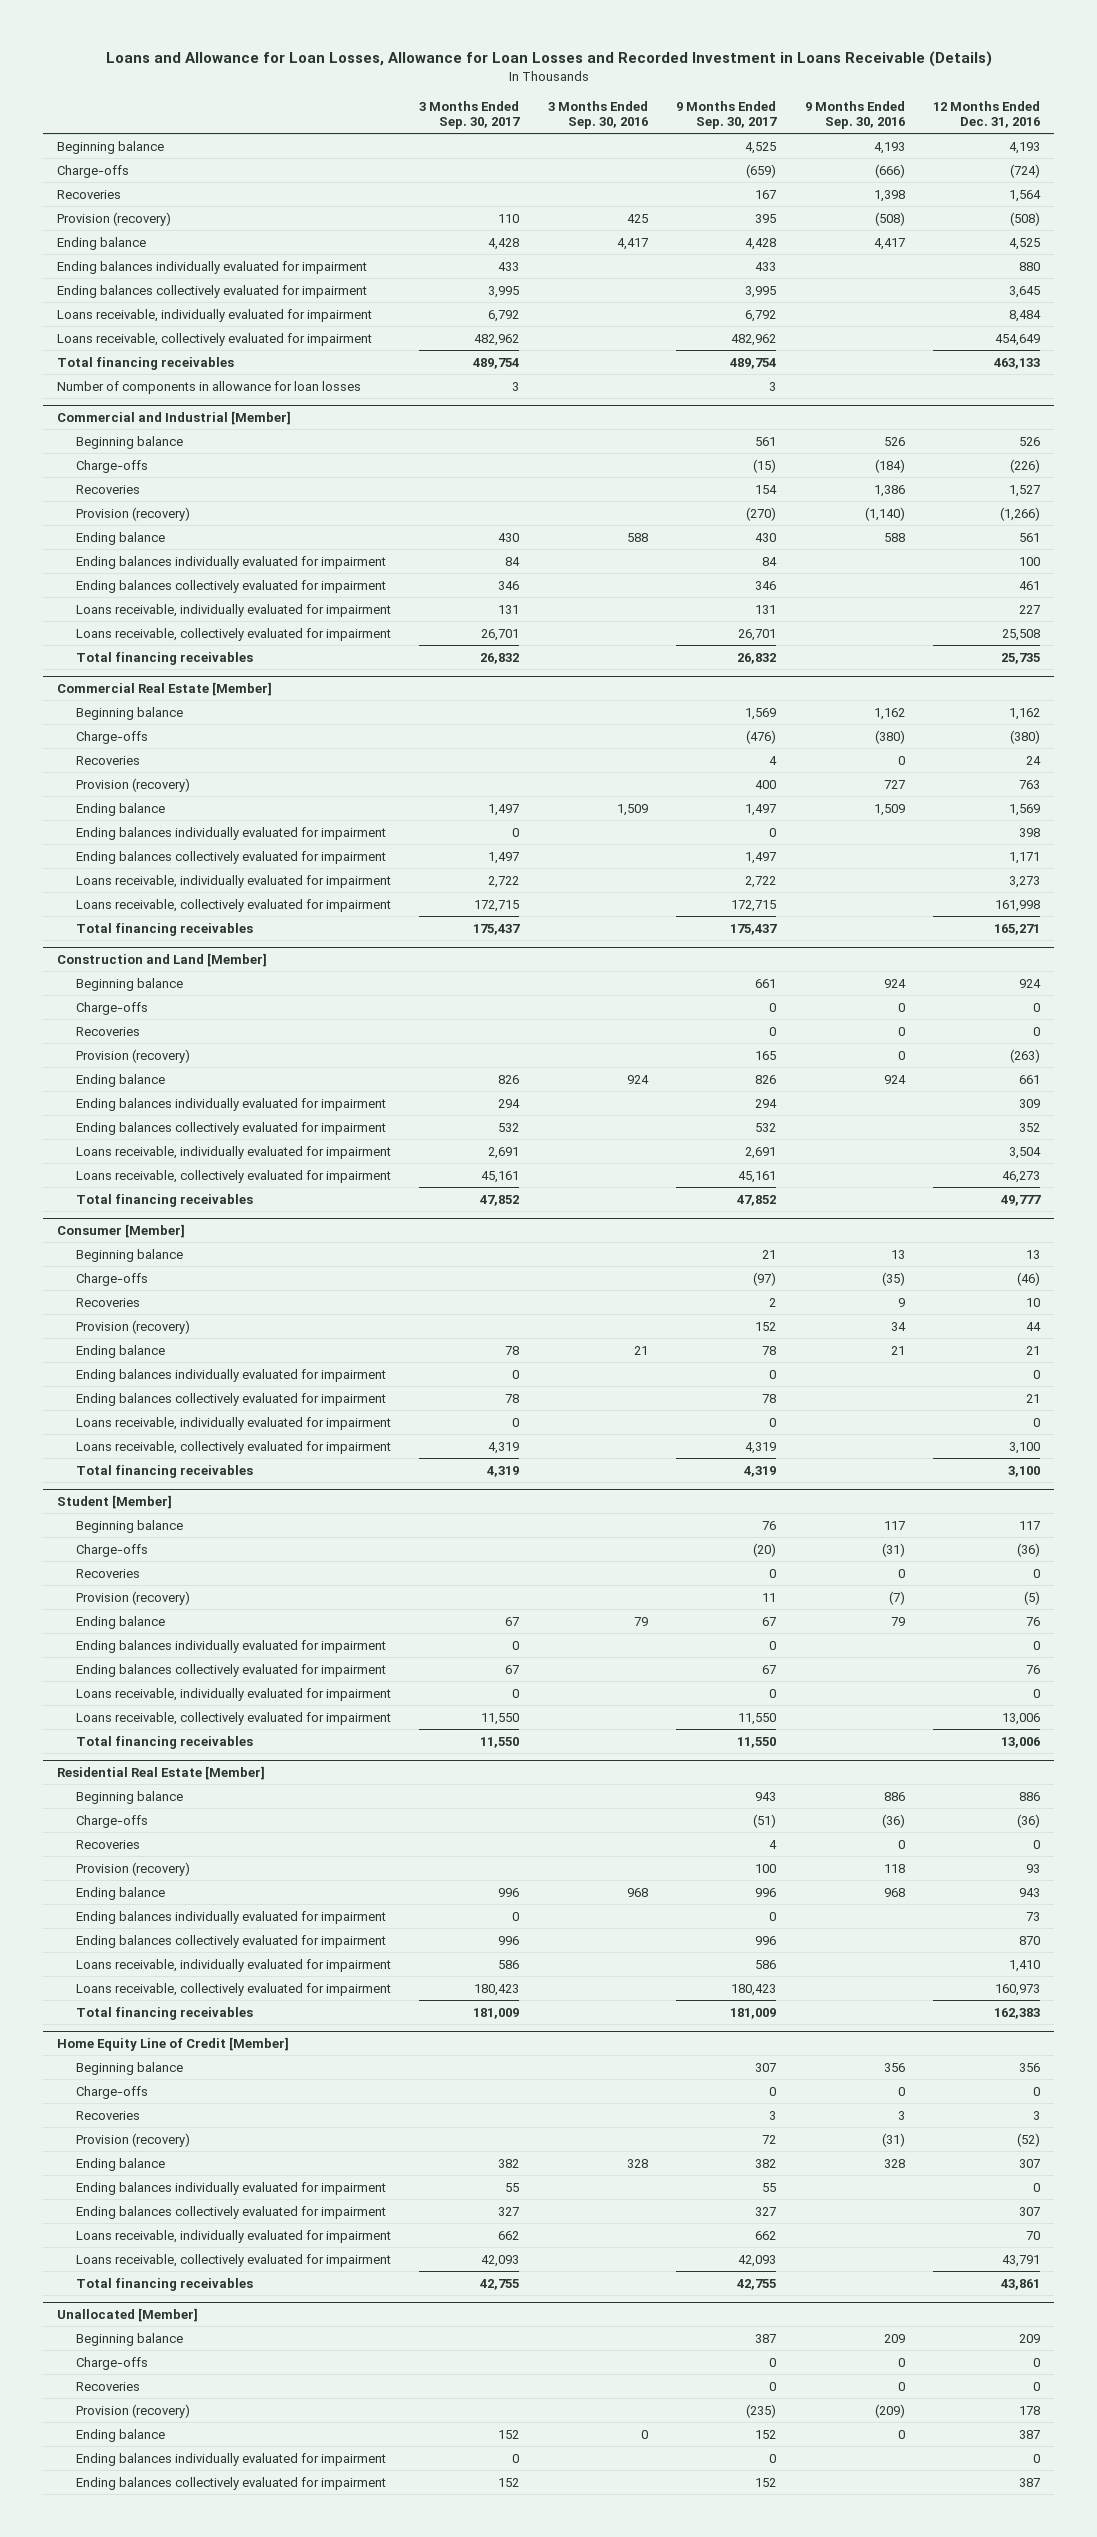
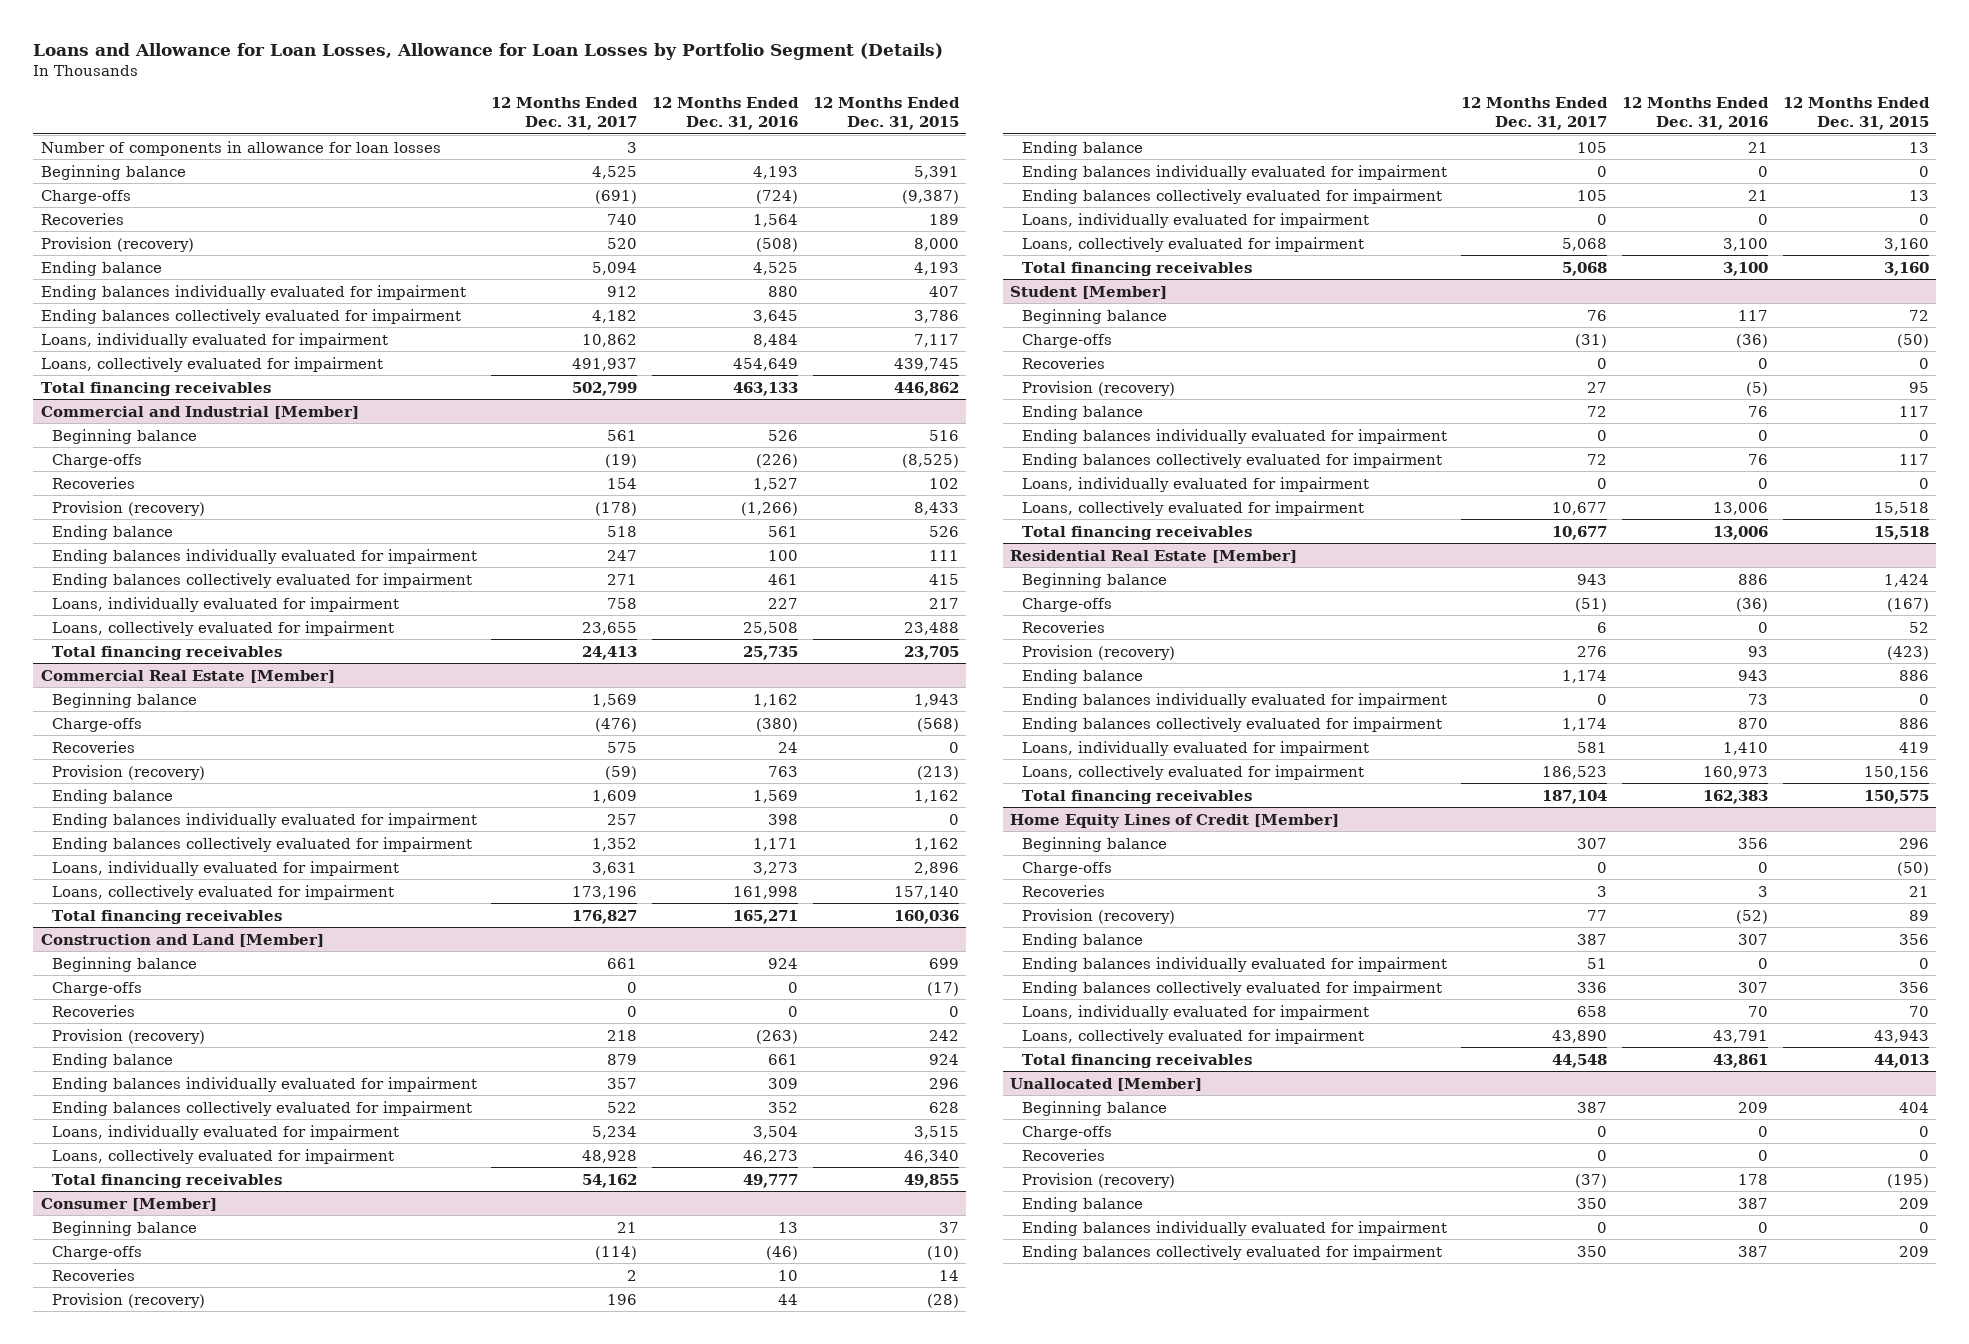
- Loans and Allowance for Loan Losses, Allowance for Loan Losses and Recorded Investment in Loans Receivable (Details)
+ Loans and Allowance for Loan Losses, Allowance for Loan Losses by Portfolio Segment (Details)
- | 3 Months Ended Sep. 30, 2017 | 3 Months Ended Sep. 30, 2016 | 9 Months Ended Sep. 30, 2017 | 9 Months Ended Sep. 30, 2016 | 12 Months Ended Dec. 31, 2016
+ | 12 Months Ended Dec. 31, 2017 | 12 Months Ended Dec. 31, 2016 | 12 Months Ended Dec. 31, 2015
moved up: Number of components in allowance for loan losses | 3 | |
- Loans receivable, individually evaluated for impairment | 6,792 | | 6,792 | | 8,484
- Loans receivable, collectively evaluated for impairment | 482,962 | | 482,962 | | 454,649
+ Loans, individually evaluated for impairment | 10,862 | 8,484 | 7,117
+ Loans, collectively evaluated for impairment | 491,937 | 454,649 | 439,745
@ Commercial and Industrial [Member]
- Loans receivable, individually evaluated for impairment | 131 | | 131 | | 227
- Loans receivable, collectively evaluated for impairment | 26,701 | | 26,701 | | 25,508
+ Loans, individually evaluated for impairment | 758 | 227 | 217
+ Loans, collectively evaluated for impairment | 23,655 | 25,508 | 23,488
@ Commercial Real Estate [Member]
- Loans receivable, individually evaluated for impairment | 2,722 | | 2,722 | | 3,273
- Loans receivable, collectively evaluated for impairment | 172,715 | | 172,715 | | 161,998
+ Loans, individually evaluated for impairment | 3,631 | 3,273 | 2,896
+ Loans, collectively evaluated for impairment | 173,196 | 161,998 | 157,140
@ Construction and Land [Member]
- Loans receivable, individually evaluated for impairment | 2,691 | | 2,691 | | 3,504
- Loans receivable, collectively evaluated for impairment | 45,161 | | 45,161 | | 46,273
+ Loans, individually evaluated for impairment | 5,234 | 3,504 | 3,515
+ Loans, collectively evaluated for impairment | 48,928 | 46,273 | 46,340
@ Consumer [Member]
- Loans receivable, individually evaluated for impairment | 0 | | 0 | | 0
- Loans receivable, collectively evaluated for impairment | 4,319 | | 4,319 | | 3,100
+ Loans, individually evaluated for impairment | 0 | 0 | 0
+ Loans, collectively evaluated for impairment | 5,068 | 3,100 | 3,160
@ Student [Member]
- Loans receivable, individually evaluated for impairment | 0 | | 0 | | 0
- Loans receivable, collectively evaluated for impairment | 11,550 | | 11,550 | | 13,006
+ Loans, individually evaluated for impairment | 0 | 0 | 0
+ Loans, collectively evaluated for impairment | 10,677 | 13,006 | 15,518
@ Residential Real Estate [Member]
- Loans receivable, individually evaluated for impairment | 586 | | 586 | | 1,410
- Loans receivable, collectively evaluated for impairment | 180,423 | | 180,423 | | 160,973
+ Loans, individually evaluated for impairment | 581 | 1,410 | 419
+ Loans, collectively evaluated for impairment | 186,523 | 160,973 | 150,156
- Home Equity Line of Credit [Member]
+ Home Equity Lines of Credit [Member]
- Loans receivable, individually evaluated for impairment | 662 | | 662 | | 70
- Loans receivable, collectively evaluated for impairment | 42,093 | | 42,093 | | 43,791
+ Loans, individually evaluated for impairment | 658 | 70 | 70
+ Loans, collectively evaluated for impairment | 43,890 | 43,791 | 43,943

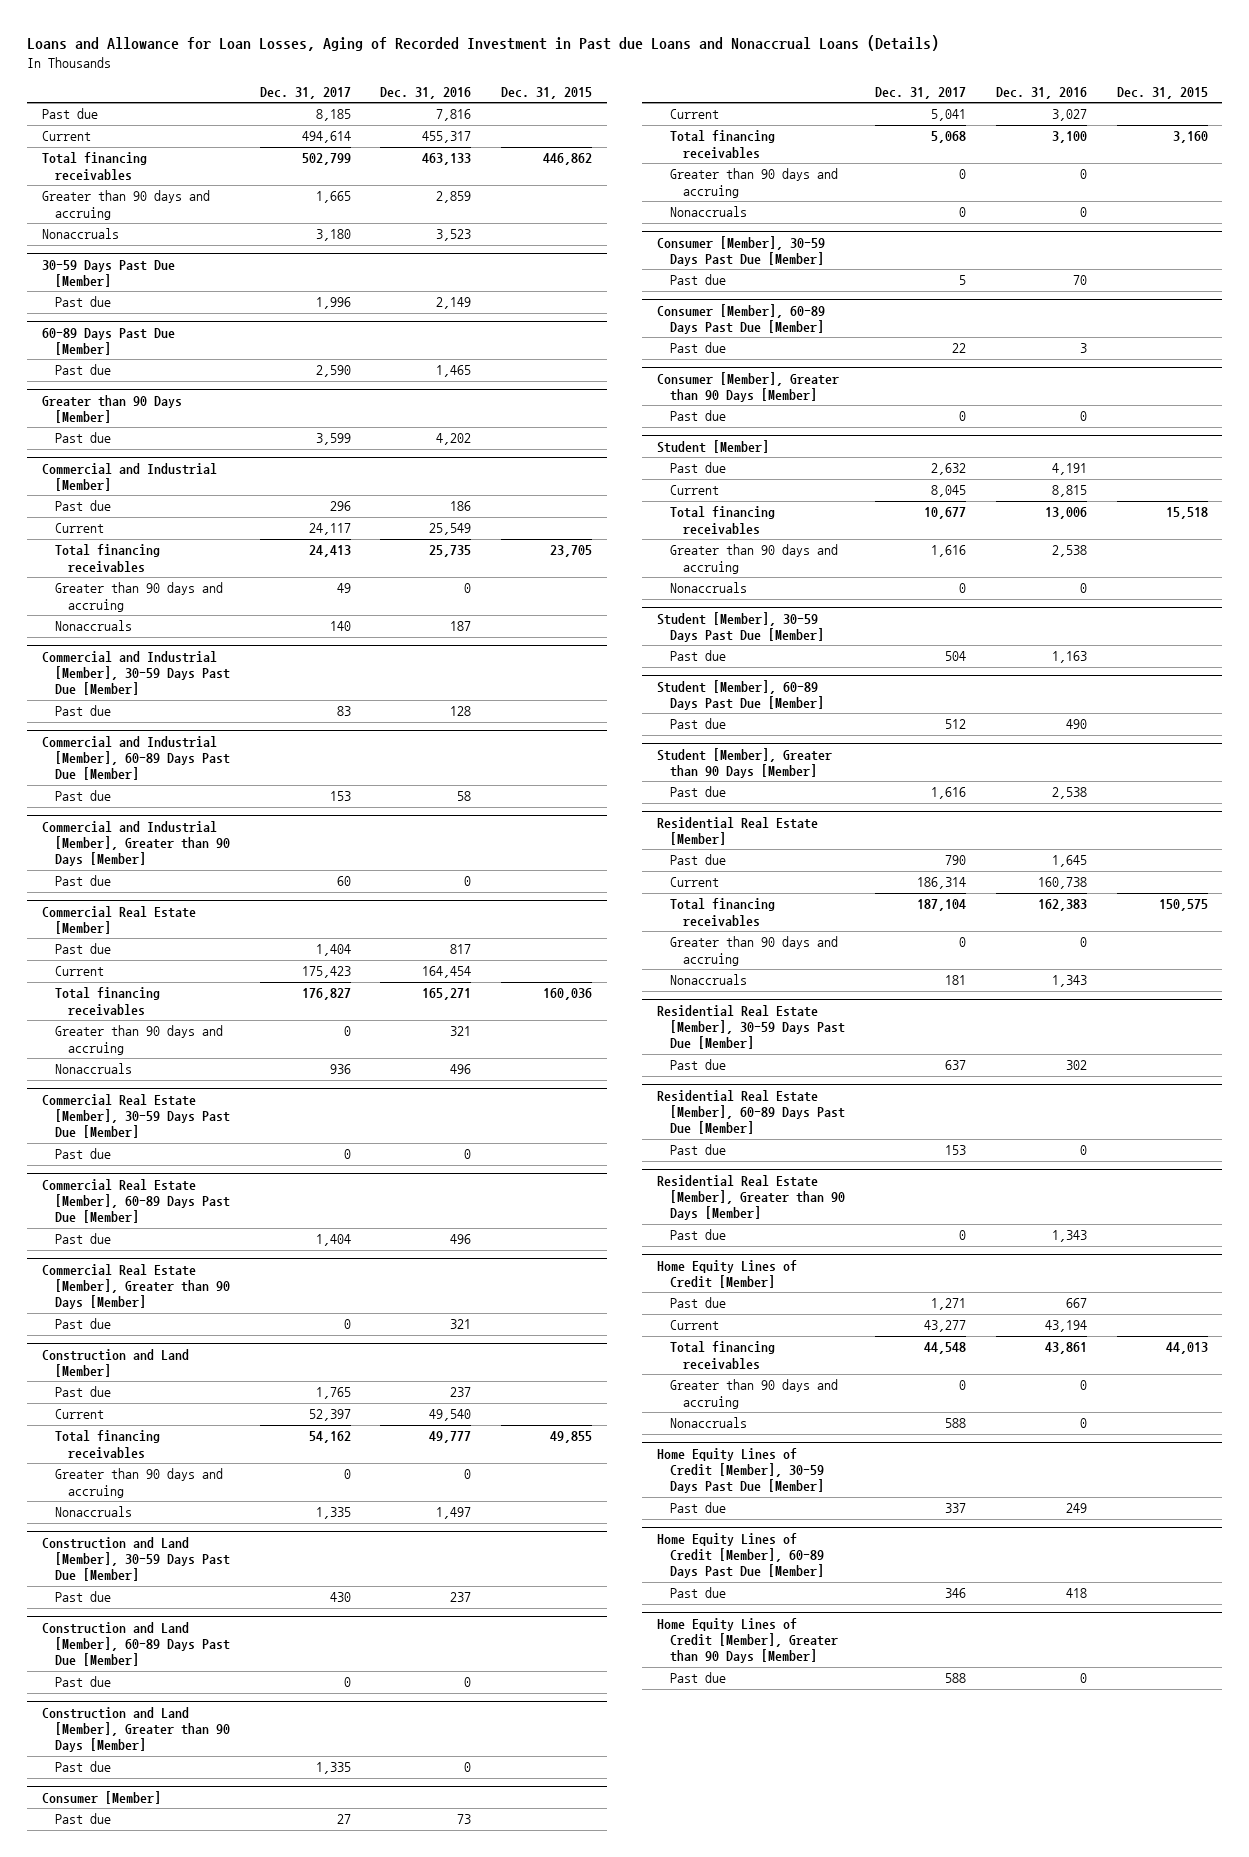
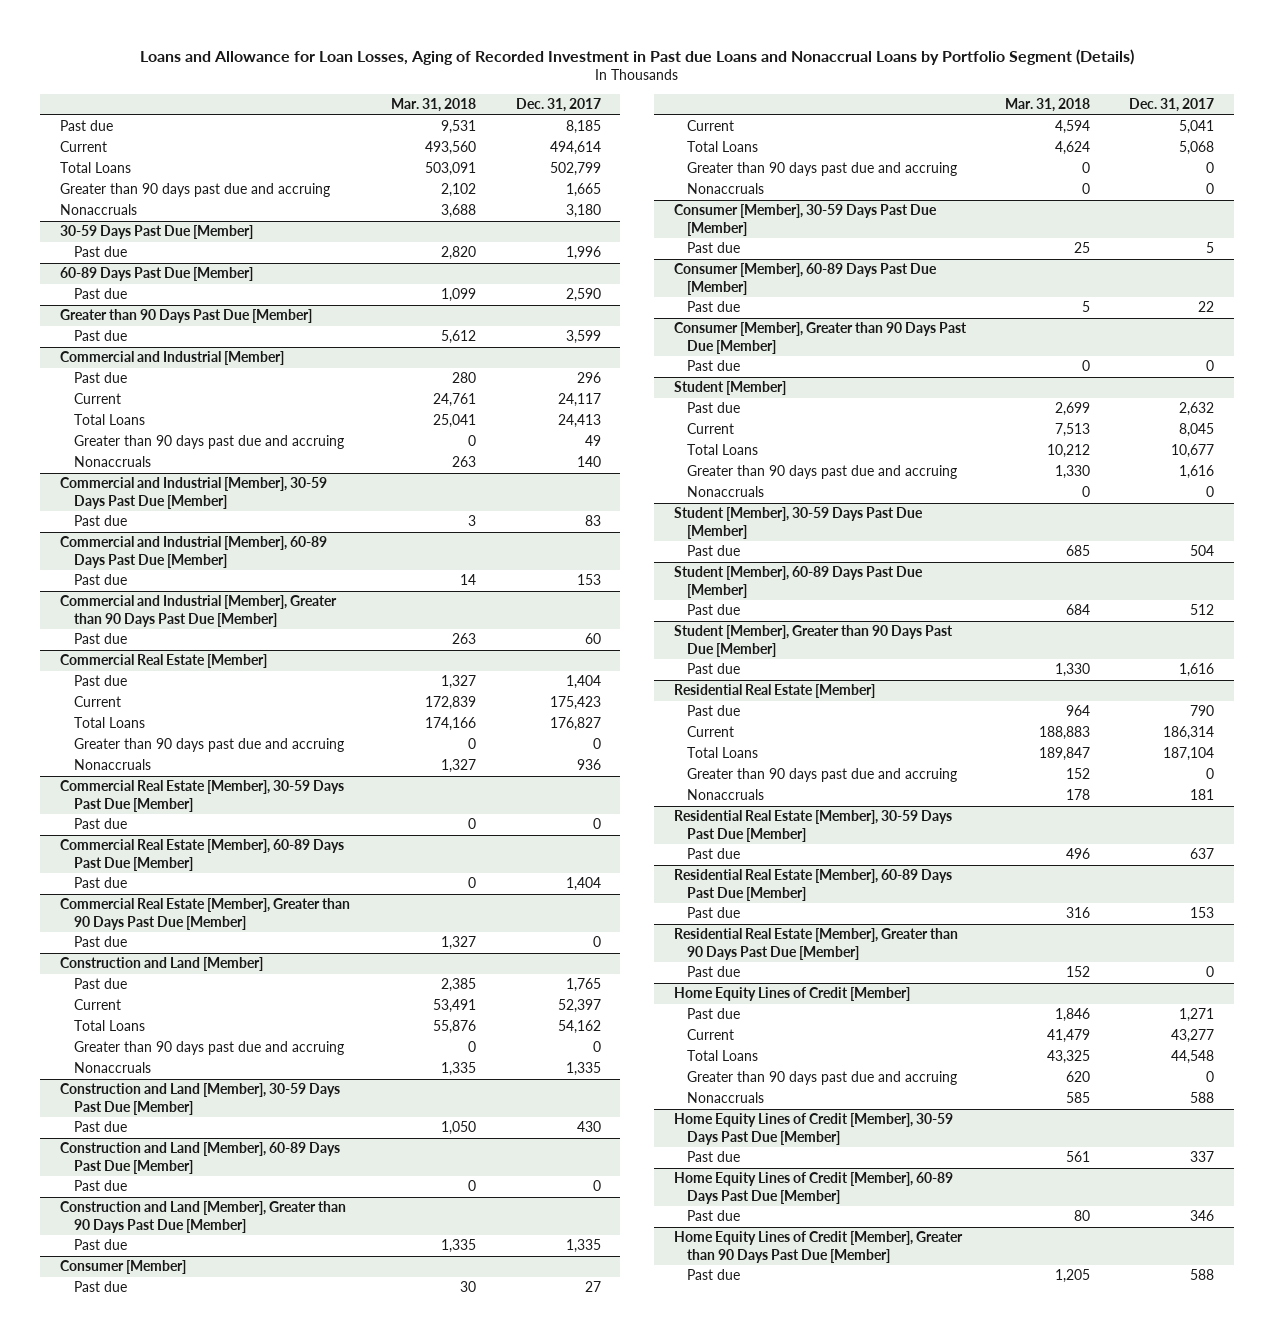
- Loans and Allowance for Loan Losses, Aging of Recorded Investment in Past due Loans and Nonaccrual Loans (Details)
+ Loans and Allowance for Loan Losses, Aging of Recorded Investment in Past due Loans and Nonaccrual Loans by Portfolio Segment (Details)
- | Dec. 31, 2017 | Dec. 31, 2016 | Dec. 31, 2015
+ | Mar. 31, 2018 | Dec. 31, 2017
- Total financing receivables | 502,799 | 463,133 | 446,862
- Greater than 90 days and accruing | 1,665 | 2,859 |
+ Total Loans | 503,091 | 502,799
+ Greater than 90 days past due and accruing | 2,102 | 1,665
- Greater than 90 Days [Member]
+ Greater than 90 Days Past Due [Member]
@ Commercial and Industrial [Member]
- Total financing receivables | 24,413 | 25,735 | 23,705
- Greater than 90 days and accruing | 49 | 0 |
+ Total Loans | 25,041 | 24,413
+ Greater than 90 days past due and accruing | 0 | 49
- Commercial and Industrial [Member], Greater than 90 Days [Member]
+ Commercial and Industrial [Member], Greater than 90 Days Past Due [Member]
@ Commercial Real Estate [Member]
- Total financing receivables | 176,827 | 165,271 | 160,036
- Greater than 90 days and accruing | 0 | 321 |
+ Total Loans | 174,166 | 176,827
+ Greater than 90 days past due and accruing | 0 | 0
- Commercial Real Estate [Member], Greater than 90 Days [Member]
+ Commercial Real Estate [Member], Greater than 90 Days Past Due [Member]
@ Construction and Land [Member]
- Total financing receivables | 54,162 | 49,777 | 49,855
- Greater than 90 days and accruing | 0 | 0 |
+ Total Loans | 55,876 | 54,162
+ Greater than 90 days past due and accruing | 0 | 0
- Construction and Land [Member], Greater than 90 Days [Member]
+ Construction and Land [Member], Greater than 90 Days Past Due [Member]
@ Consumer [Member]
- Total financing receivables | 5,068 | 3,100 | 3,160
- Greater than 90 days and accruing | 0 | 0 |
+ Total Loans | 4,624 | 5,068
+ Greater than 90 days past due and accruing | 0 | 0
- Consumer [Member], Greater than 90 Days [Member]
+ Consumer [Member], Greater than 90 Days Past Due [Member]
@ Student [Member]
- Total financing receivables | 10,677 | 13,006 | 15,518
- Greater than 90 days and accruing | 1,616 | 2,538 |
+ Total Loans | 10,212 | 10,677
+ Greater than 90 days past due and accruing | 1,330 | 1,616
- Student [Member], Greater than 90 Days [Member]
+ Student [Member], Greater than 90 Days Past Due [Member]
@ Residential Real Estate [Member]
- Total financing receivables | 187,104 | 162,383 | 150,575
- Greater than 90 days and accruing | 0 | 0 |
+ Total Loans | 189,847 | 187,104
+ Greater than 90 days past due and accruing | 152 | 0
- Residential Real Estate [Member], Greater than 90 Days [Member]
+ Residential Real Estate [Member], Greater than 90 Days Past Due [Member]
@ Home Equity Lines of Credit [Member]
- Total financing receivables | 44,548 | 43,861 | 44,013
- Greater than 90 days and accruing | 0 | 0 |
+ Total Loans | 43,325 | 44,548
+ Greater than 90 days past due and accruing | 620 | 0
- Home Equity Lines of Credit [Member], Greater than 90 Days [Member]
+ Home Equity Lines of Credit [Member], Greater than 90 Days Past Due [Member]

